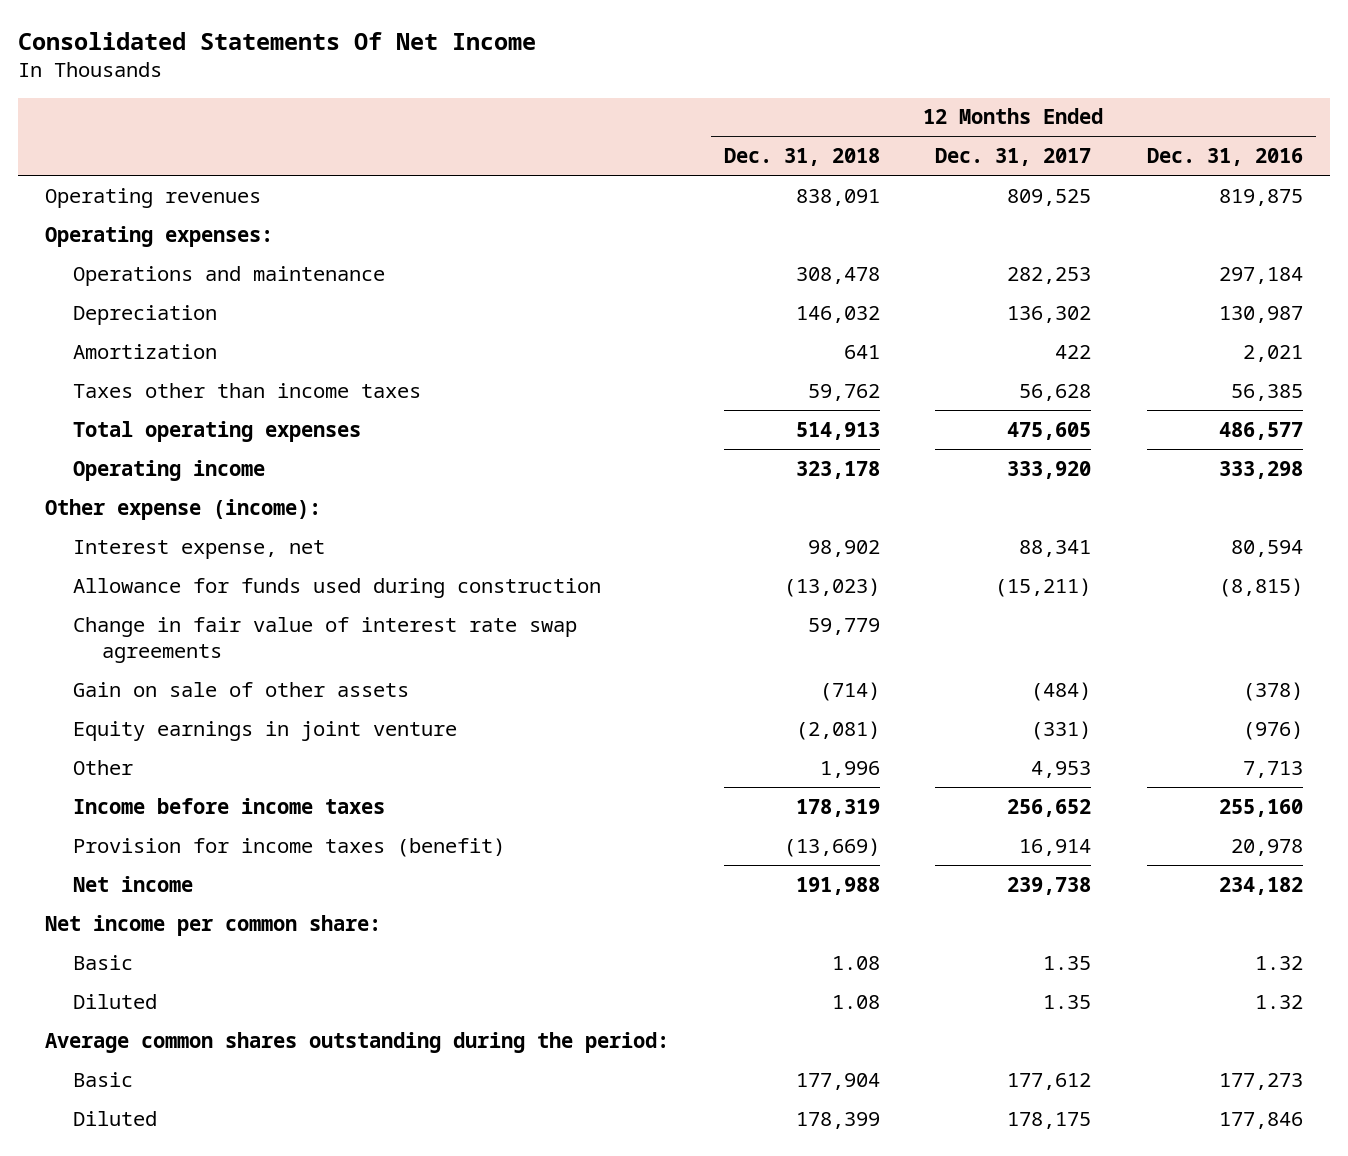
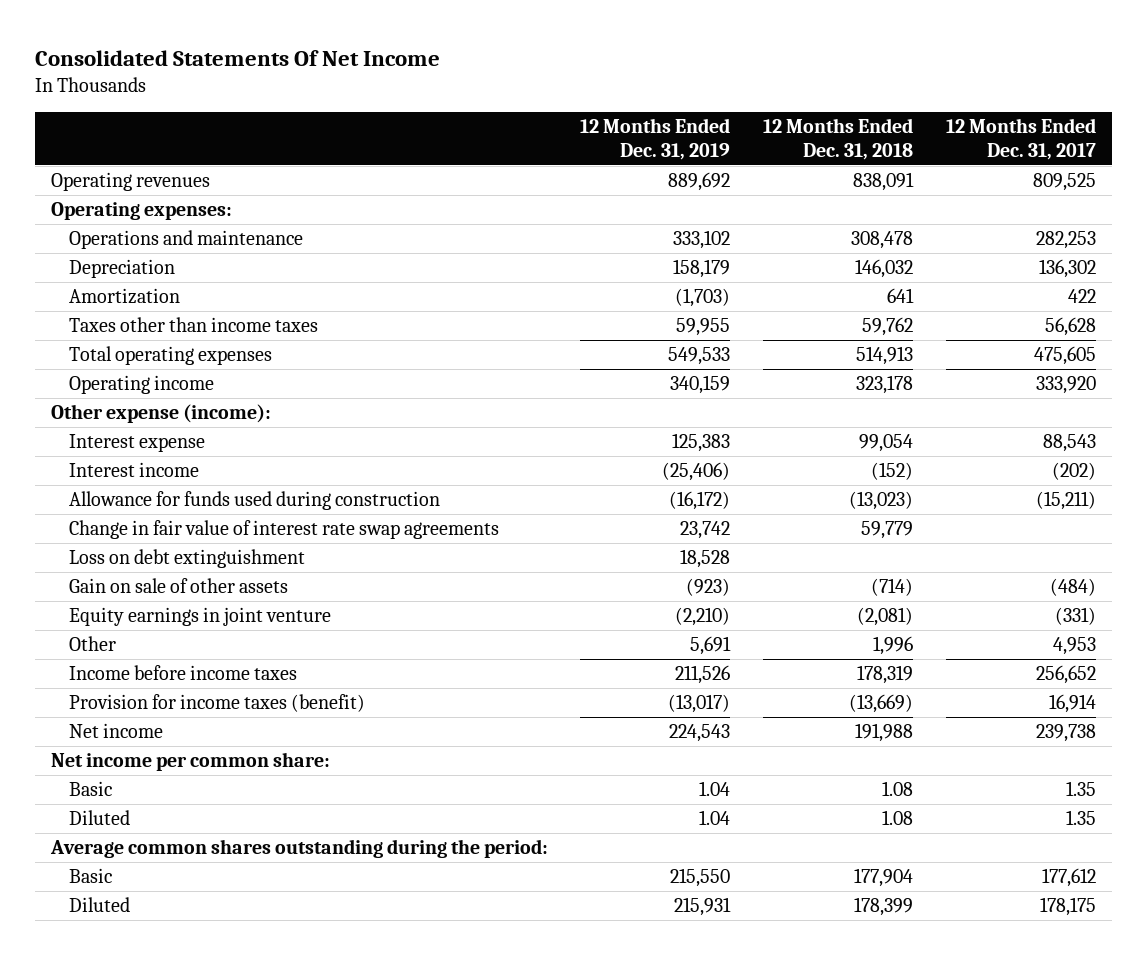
- | 12 Months Ended Dec. 31, 2018 | 12 Months Ended Dec. 31, 2017 | 12 Months Ended Dec. 31, 2016
+ | 12 Months Ended Dec. 31, 2019 | 12 Months Ended Dec. 31, 2018 | 12 Months Ended Dec. 31, 2017
- Interest expense, net | 98,902 | 88,341 | 80,594
+ Interest expense | 125,383 | 99,054 | 88,543
+ Interest income | (25,406) | (152) | (202)
+ Loss on debt extinguishment | 18,528 | |

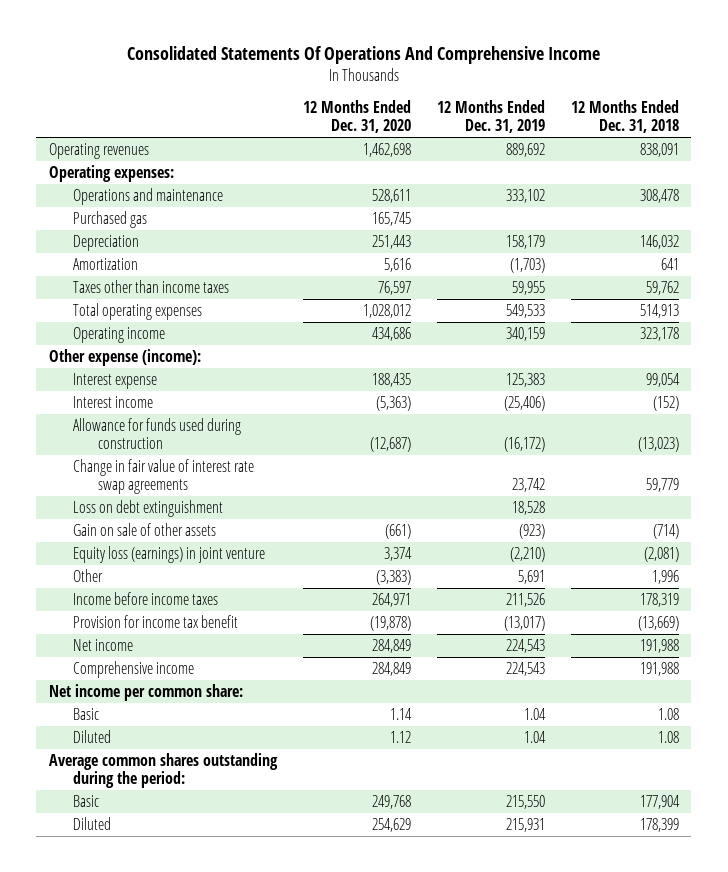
- Consolidated Statements Of Net Income
+ Consolidated Statements Of Operations And Comprehensive Income
- | 12 Months Ended Dec. 31, 2019 | 12 Months Ended Dec. 31, 2018 | 12 Months Ended Dec. 31, 2017
+ | 12 Months Ended Dec. 31, 2020 | 12 Months Ended Dec. 31, 2019 | 12 Months Ended Dec. 31, 2018
+ Purchased gas | 165,745 | |
- Equity earnings in joint venture | (2,210) | (2,081) | (331)
+ Equity loss (earnings) in joint venture | 3,374 | (2,210) | (2,081)
- Provision for income taxes (benefit) | (13,017) | (13,669) | 16,914
+ Provision for income tax benefit | (19,878) | (13,017) | (13,669)
+ Comprehensive income | 284,849 | 224,543 | 191,988

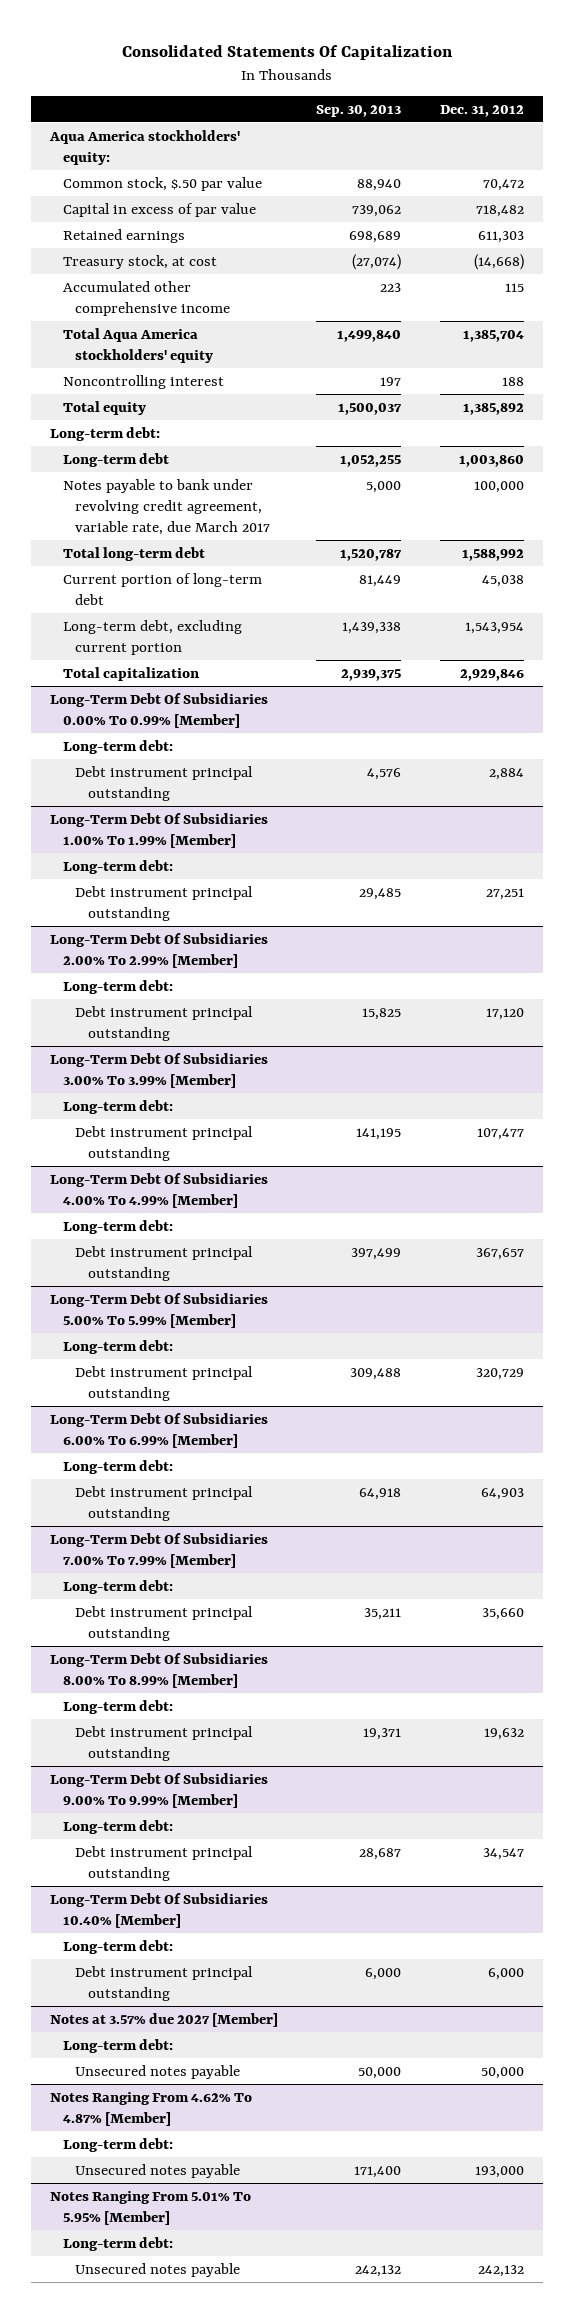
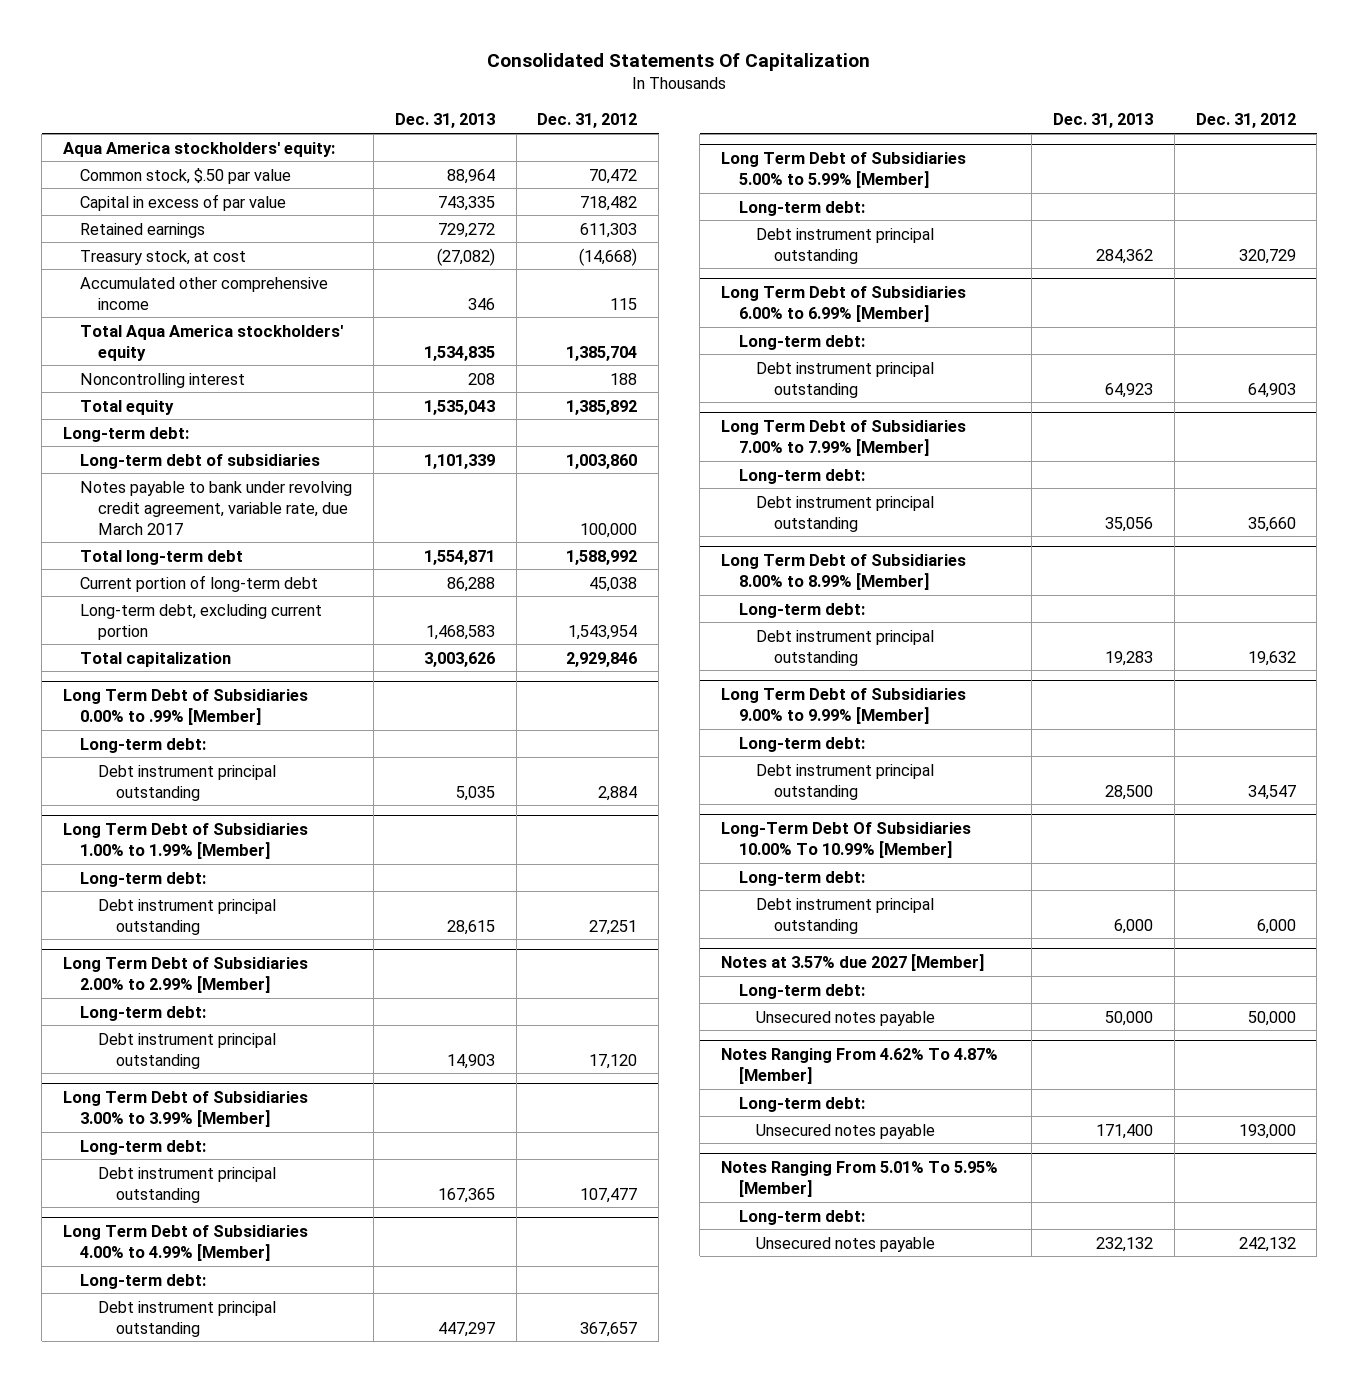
- | Sep. 30, 2013 | Dec. 31, 2012
+ | Dec. 31, 2013 | Dec. 31, 2012
- Long-term debt | 1,052,255 | 1,003,860
+ Long-term debt of subsidiaries | 1,101,339 | 1,003,860
- Long-Term Debt Of Subsidiaries 0.00% To 0.99% [Member]
+ Long Term Debt of Subsidiaries 0.00% to .99% [Member]
- Long-Term Debt Of Subsidiaries 1.00% To 1.99% [Member]
+ Long Term Debt of Subsidiaries 1.00% to 1.99% [Member]
- Long-Term Debt Of Subsidiaries 2.00% To 2.99% [Member]
+ Long Term Debt of Subsidiaries 2.00% to 2.99% [Member]
- Long-Term Debt Of Subsidiaries 3.00% To 3.99% [Member]
+ Long Term Debt of Subsidiaries 3.00% to 3.99% [Member]
- Long-Term Debt Of Subsidiaries 4.00% To 4.99% [Member]
+ Long Term Debt of Subsidiaries 4.00% to 4.99% [Member]
- Long-Term Debt Of Subsidiaries 5.00% To 5.99% [Member]
+ Long Term Debt of Subsidiaries 5.00% to 5.99% [Member]
- Long-Term Debt Of Subsidiaries 6.00% To 6.99% [Member]
+ Long Term Debt of Subsidiaries 6.00% to 6.99% [Member]
- Long-Term Debt Of Subsidiaries 7.00% To 7.99% [Member]
+ Long Term Debt of Subsidiaries 7.00% to 7.99% [Member]
- Long-Term Debt Of Subsidiaries 8.00% To 8.99% [Member]
+ Long Term Debt of Subsidiaries 8.00% to 8.99% [Member]
- Long-Term Debt Of Subsidiaries 9.00% To 9.99% [Member]
+ Long Term Debt of Subsidiaries 9.00% to 9.99% [Member]
- Long-Term Debt Of Subsidiaries 10.40% [Member]
+ Long-Term Debt Of Subsidiaries 10.00% To 10.99% [Member]

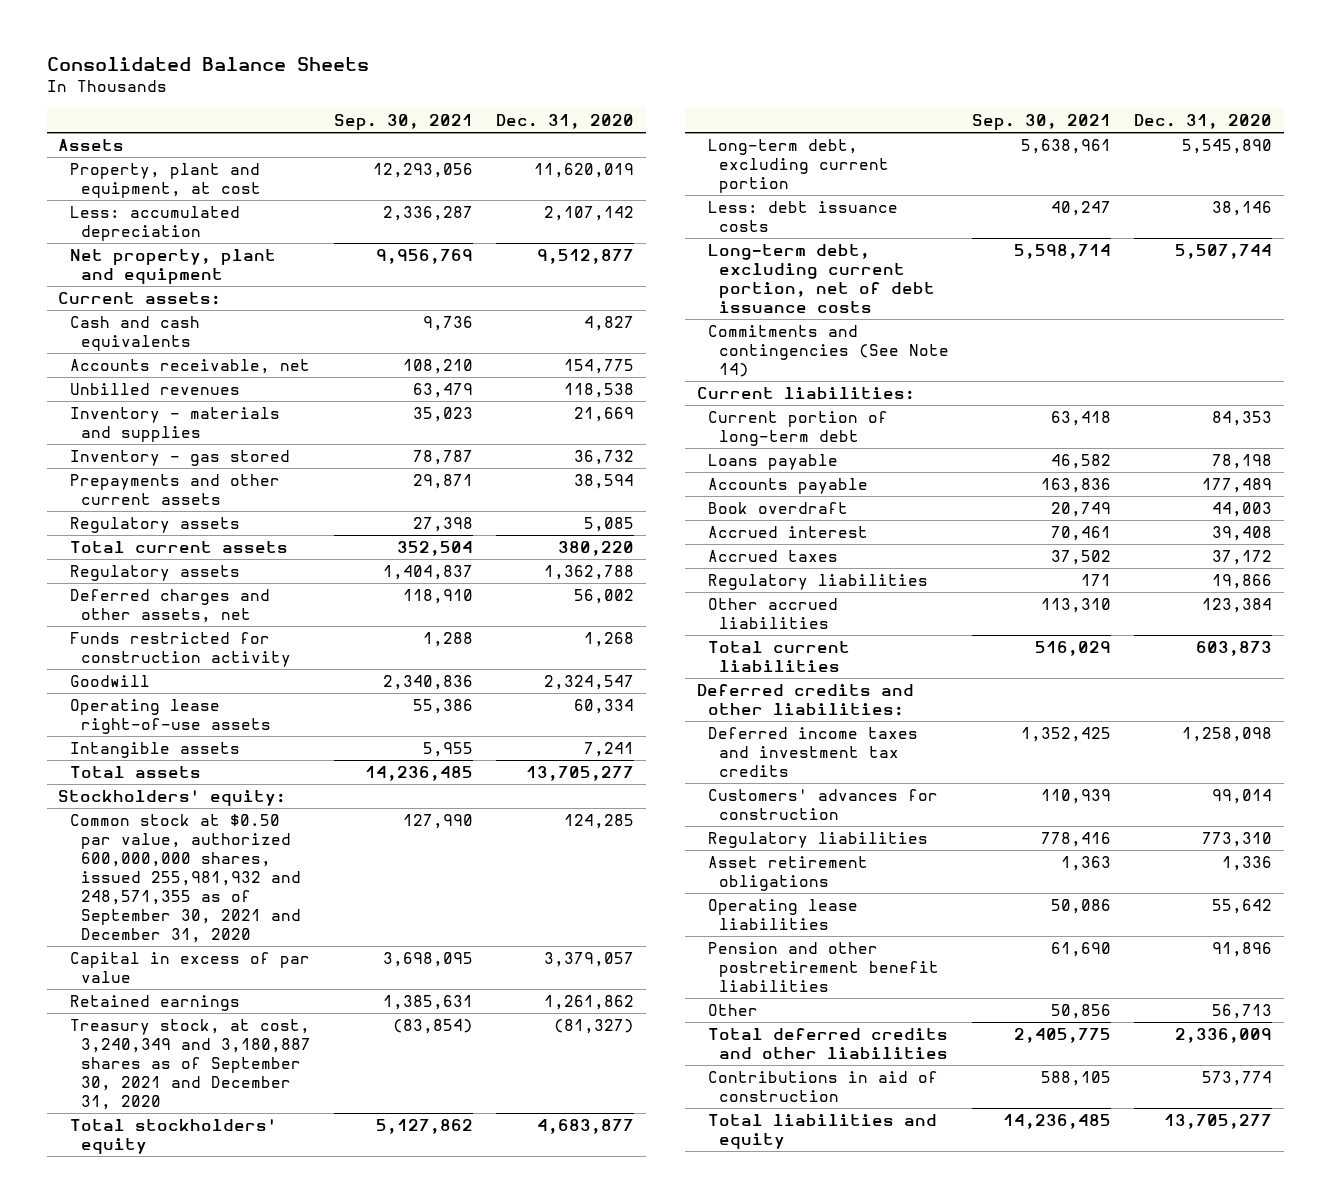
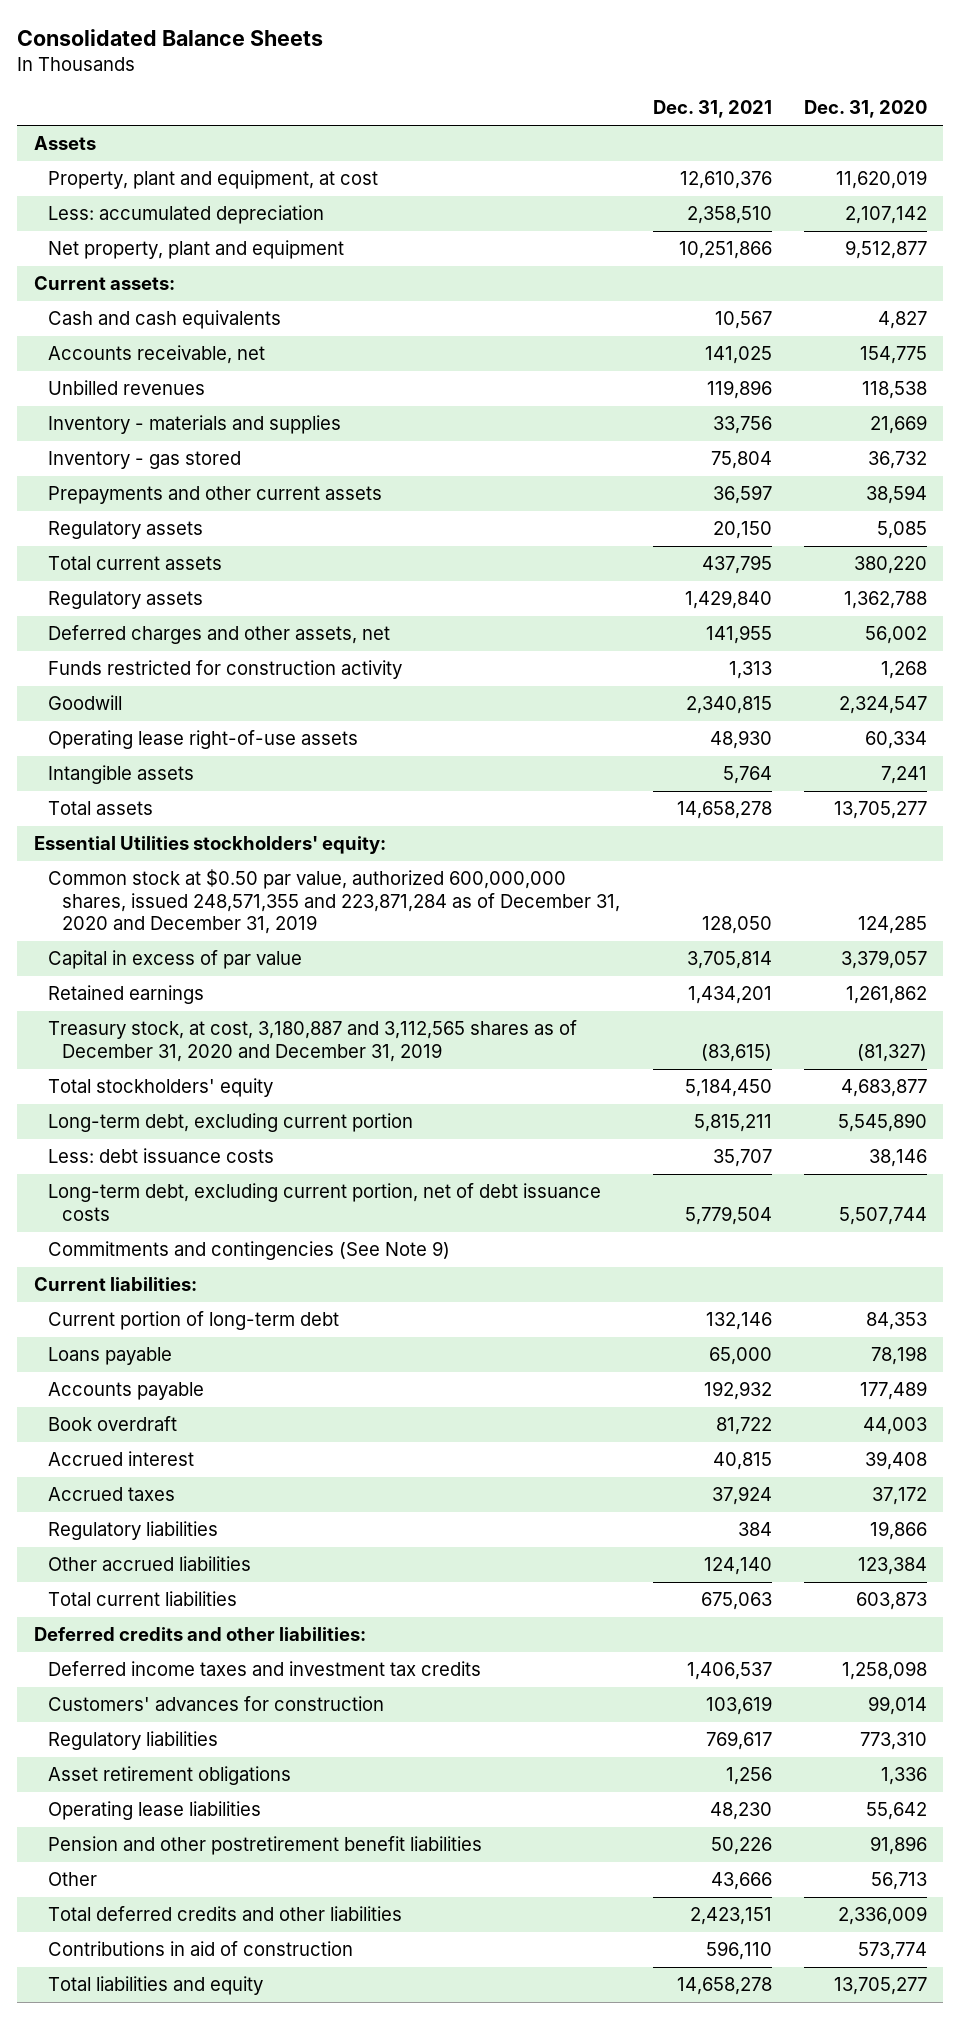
- | Sep. 30, 2021 | Dec. 31, 2020
+ | Dec. 31, 2021 | Dec. 31, 2020
- Stockholders' equity:
- Common stock at $0.50 par value, authorized 600,000,000 shares, issued 255,981,932 and 248,571,355 as of September 30, 2021 and December 31, 2020 | 127,990 | 124,285
+ Essential Utilities stockholders' equity:
+ Common stock at $0.50 par value, authorized 600,000,000 shares, issued 248,571,355 and 223,871,284 as of December 31, 2020 and December 31, 2019 | 128,050 | 124,285
- Treasury stock, at cost, 3,240,349 and 3,180,887 shares as of September 30, 2021 and December 31, 2020 | (83,854) | (81,327)
+ Treasury stock, at cost, 3,180,887 and 3,112,565 shares as of December 31, 2020 and December 31, 2019 | (83,615) | (81,327)
- Commitments and contingencies (See Note 14)
+ Commitments and contingencies (See Note 9)

